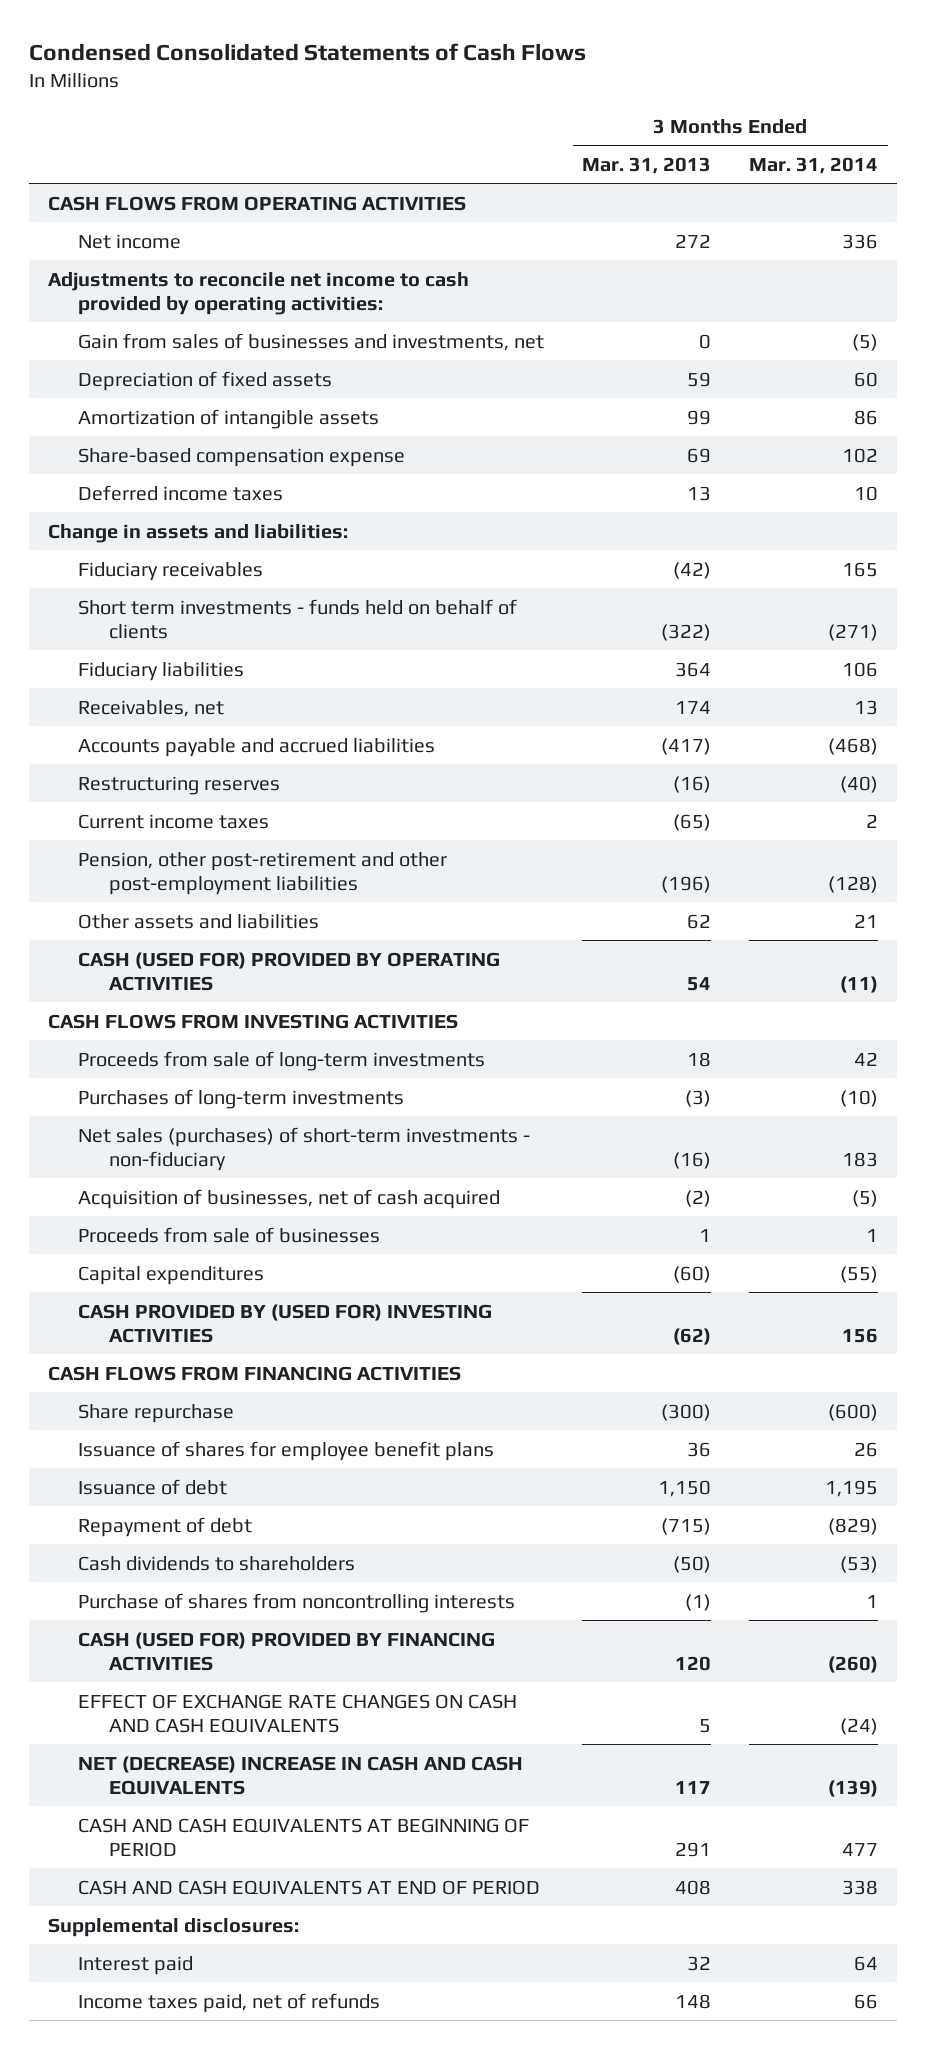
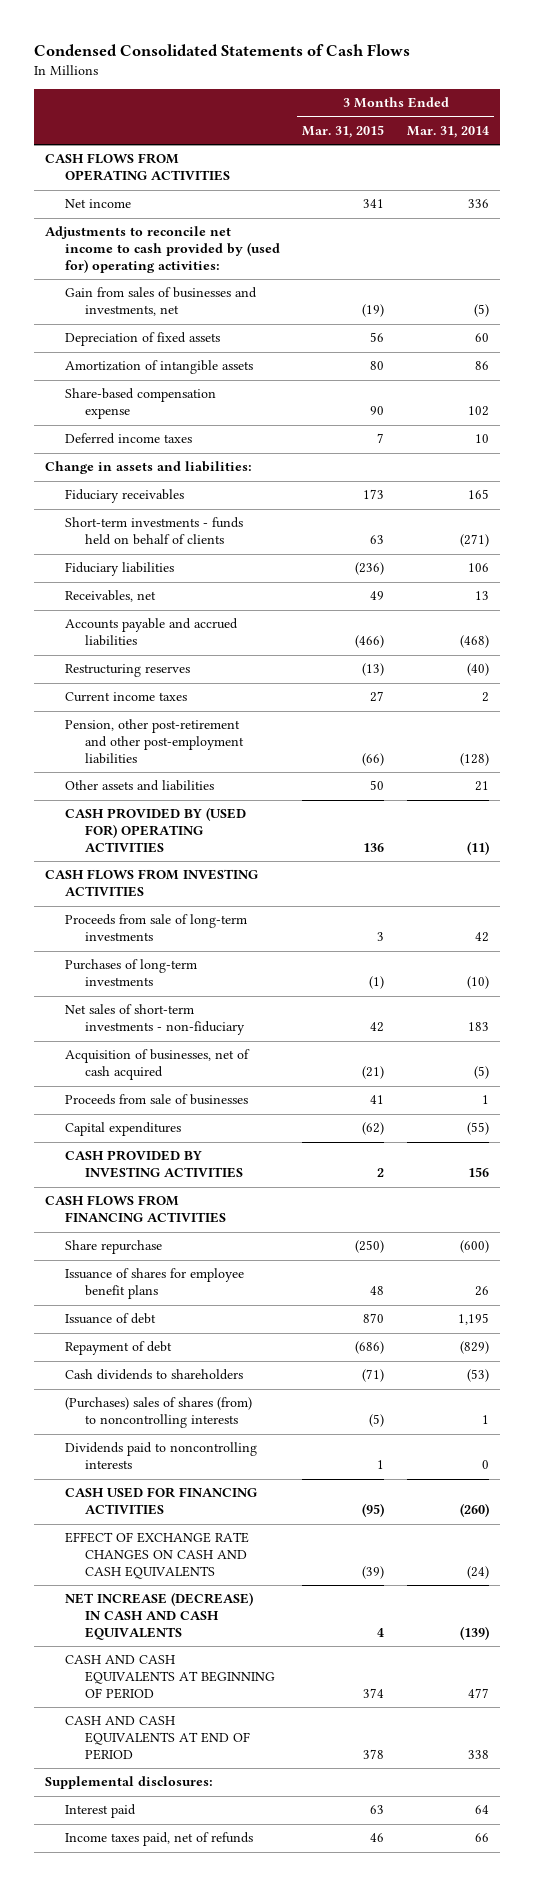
- | 3 Months Ended Mar. 31, 2013 | 3 Months Ended Mar. 31, 2014
+ | 3 Months Ended Mar. 31, 2015 | 3 Months Ended Mar. 31, 2014
- Adjustments to reconcile net income to cash provided by operating activities:
+ Adjustments to reconcile net income to cash provided by (used for) operating activities:
- Short term investments - funds held on behalf of clients | (322) | (271)
+ Short-term investments - funds held on behalf of clients | 63 | (271)
- CASH (USED FOR) PROVIDED BY OPERATING ACTIVITIES | 54 | (11)
+ CASH PROVIDED BY (USED FOR) OPERATING ACTIVITIES | 136 | (11)
- Net sales (purchases) of short-term investments - non-fiduciary | (16) | 183
+ Net sales of short-term investments - non-fiduciary | 42 | 183
- CASH PROVIDED BY (USED FOR) INVESTING ACTIVITIES | (62) | 156
+ CASH PROVIDED BY INVESTING ACTIVITIES | 2 | 156
- Purchase of shares from noncontrolling interests | (1) | 1
- CASH (USED FOR) PROVIDED BY FINANCING ACTIVITIES | 120 | (260)
+ (Purchases) sales of shares (from) to noncontrolling interests | (5) | 1
+ Dividends paid to noncontrolling interests | 1 | 0
+ CASH USED FOR FINANCING ACTIVITIES | (95) | (260)
- NET (DECREASE) INCREASE IN CASH AND CASH EQUIVALENTS | 117 | (139)
+ NET INCREASE (DECREASE) IN CASH AND CASH EQUIVALENTS | 4 | (139)

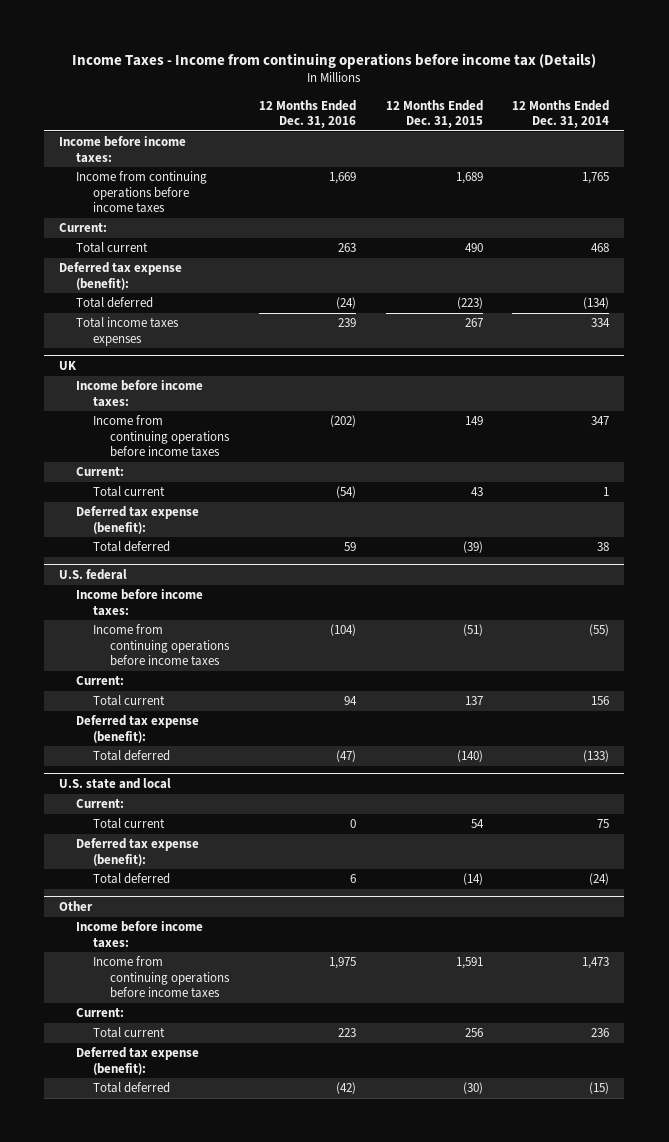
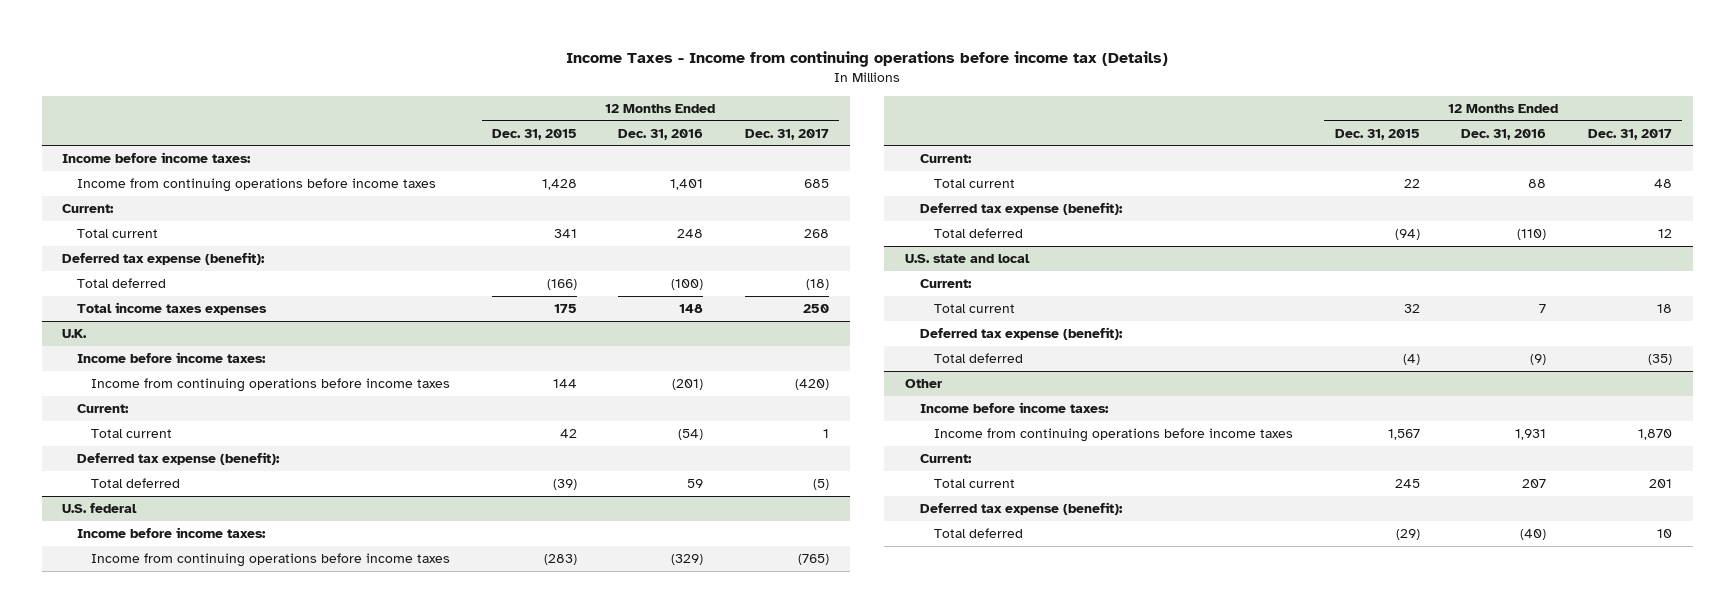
- | 12 Months Ended Dec. 31, 2016 | 12 Months Ended Dec. 31, 2015 | 12 Months Ended Dec. 31, 2014
+ | 12 Months Ended Dec. 31, 2015 | 12 Months Ended Dec. 31, 2016 | 12 Months Ended Dec. 31, 2017
- Income from continuing operations before income taxes | 1,669 | 1,689 | 1,765
+ Income from continuing operations before income taxes | 1,428 | 1,401 | 685
- Total current | 263 | 490 | 468
+ Total current | 341 | 248 | 268
- Total deferred | (24) | (223) | (134)
- Total income taxes expenses | 239 | 267 | 334
- UK
+ Total deferred | (166) | (100) | (18)
+ Total income taxes expenses | 175 | 148 | 250
+ U.K.
- Income from continuing operations before income taxes | (202) | 149 | 347
+ Income from continuing operations before income taxes | 144 | (201) | (420)
- Total current | (54) | 43 | 1
+ Total current | 42 | (54) | 1
@ U.S. federal
- Income from continuing operations before income taxes | (104) | (51) | (55)
+ Income from continuing operations before income taxes | (283) | (329) | (765)
- Total current | 94 | 137 | 156
+ Total current | 22 | 88 | 48
- Total deferred | (47) | (140) | (133)
+ Total deferred | (94) | (110) | 12
@ U.S. state and local
- Total current | 0 | 54 | 75
+ Total current | 32 | 7 | 18
- Total deferred | 6 | (14) | (24)
+ Total deferred | (4) | (9) | (35)
@ Other
- Income from continuing operations before income taxes | 1,975 | 1,591 | 1,473
+ Income from continuing operations before income taxes | 1,567 | 1,931 | 1,870
- Total current | 223 | 256 | 236
+ Total current | 245 | 207 | 201
- Total deferred | (42) | (30) | (15)
+ Total deferred | (29) | (40) | 10

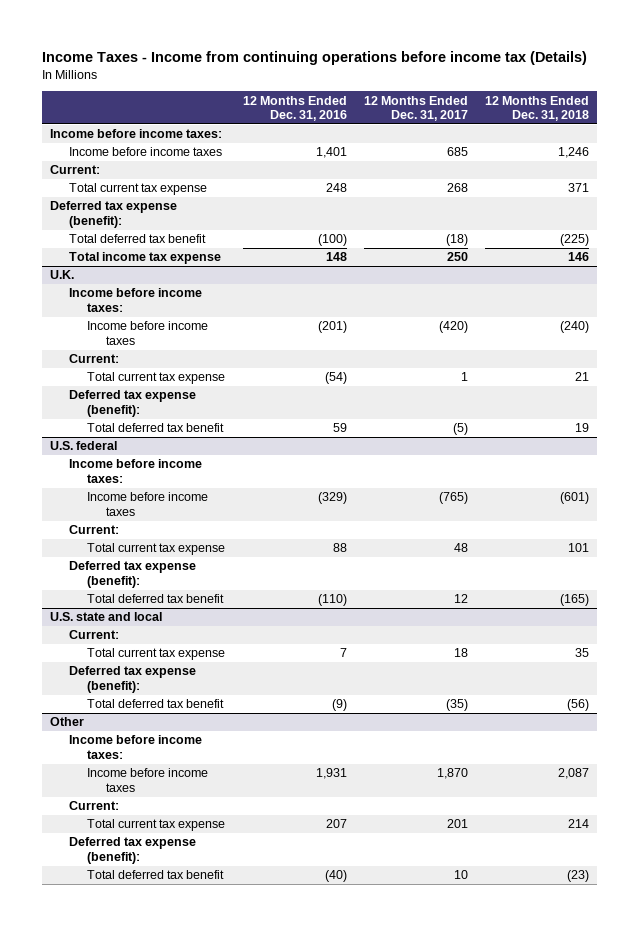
- | 12 Months Ended Dec. 31, 2015 | 12 Months Ended Dec. 31, 2016 | 12 Months Ended Dec. 31, 2017
+ | 12 Months Ended Dec. 31, 2016 | 12 Months Ended Dec. 31, 2017 | 12 Months Ended Dec. 31, 2018
- Income from continuing operations before income taxes | 1,428 | 1,401 | 685
+ Income before income taxes | 1,401 | 685 | 1,246
- Total current | 341 | 248 | 268
+ Total current tax expense | 248 | 268 | 371
- Total deferred | (166) | (100) | (18)
- Total income taxes expenses | 175 | 148 | 250
+ Total deferred tax benefit | (100) | (18) | (225)
+ Total income tax expense | 148 | 250 | 146
@ U.K.
- Income from continuing operations before income taxes | 144 | (201) | (420)
+ Income before income taxes | (201) | (420) | (240)
- Total current | 42 | (54) | 1
+ Total current tax expense | (54) | 1 | 21
- Total deferred | (39) | 59 | (5)
+ Total deferred tax benefit | 59 | (5) | 19
@ U.S. federal
- Income from continuing operations before income taxes | (283) | (329) | (765)
+ Income before income taxes | (329) | (765) | (601)
- Total current | 22 | 88 | 48
+ Total current tax expense | 88 | 48 | 101
- Total deferred | (94) | (110) | 12
+ Total deferred tax benefit | (110) | 12 | (165)
@ U.S. state and local
- Total current | 32 | 7 | 18
+ Total current tax expense | 7 | 18 | 35
- Total deferred | (4) | (9) | (35)
+ Total deferred tax benefit | (9) | (35) | (56)
@ Other
- Income from continuing operations before income taxes | 1,567 | 1,931 | 1,870
+ Income before income taxes | 1,931 | 1,870 | 2,087
- Total current | 245 | 207 | 201
+ Total current tax expense | 207 | 201 | 214
- Total deferred | (29) | (40) | 10
+ Total deferred tax benefit | (40) | 10 | (23)

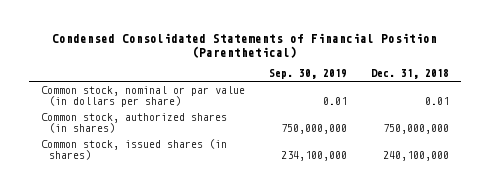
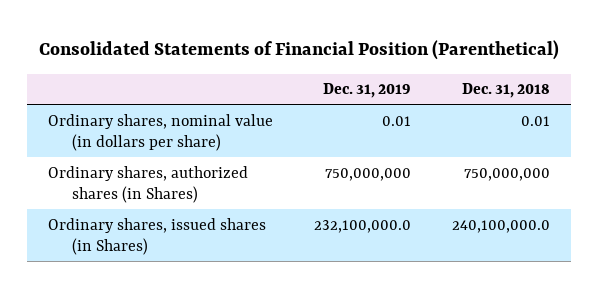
- Condensed Consolidated Statements of Financial Position (Parenthetical)
+ Consolidated Statements of Financial Position (Parenthetical)
- | Sep. 30, 2019 | Dec. 31, 2018
+ | Dec. 31, 2019 | Dec. 31, 2018
- Common stock, nominal or par value (in dollars per share) | 0.01 | 0.01
- Common stock, authorized shares (in shares) | 750,000,000 | 750,000,000
- Common stock, issued shares (in shares) | 234,100,000 | 240,100,000
+ Ordinary shares, nominal value (in dollars per share) | 0.01 | 0.01
+ Ordinary shares, authorized shares (in Shares) | 750,000,000 | 750,000,000
+ Ordinary shares, issued shares (in Shares) | 232,100,000.0 | 240,100,000.0

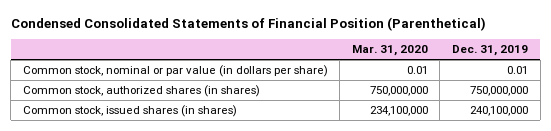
- Consolidated Statements of Financial Position (Parenthetical)
+ Condensed Consolidated Statements of Financial Position (Parenthetical)
- | Dec. 31, 2019 | Dec. 31, 2018
+ | Mar. 31, 2020 | Dec. 31, 2019
- Ordinary shares, nominal value (in dollars per share) | 0.01 | 0.01
- Ordinary shares, authorized shares (in Shares) | 750,000,000 | 750,000,000
- Ordinary shares, issued shares (in Shares) | 232,100,000.0 | 240,100,000.0
+ Common stock, nominal or par value (in dollars per share) | 0.01 | 0.01
+ Common stock, authorized shares (in shares) | 750,000,000 | 750,000,000
+ Common stock, issued shares (in shares) | 234,100,000 | 240,100,000

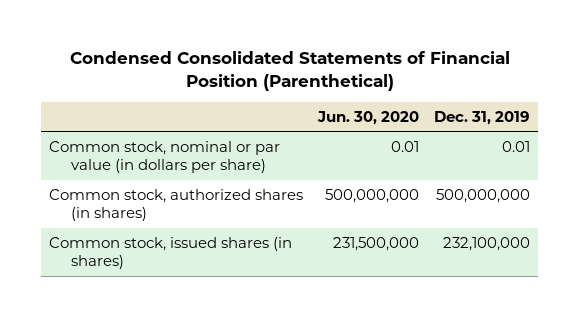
- | Mar. 31, 2020 | Dec. 31, 2019
+ | Jun. 30, 2020 | Dec. 31, 2019
- Common stock, authorized shares (in shares) | 750,000,000 | 750,000,000
- Common stock, issued shares (in shares) | 234,100,000 | 240,100,000
+ Common stock, authorized shares (in shares) | 500,000,000 | 500,000,000
+ Common stock, issued shares (in shares) | 231,500,000 | 232,100,000

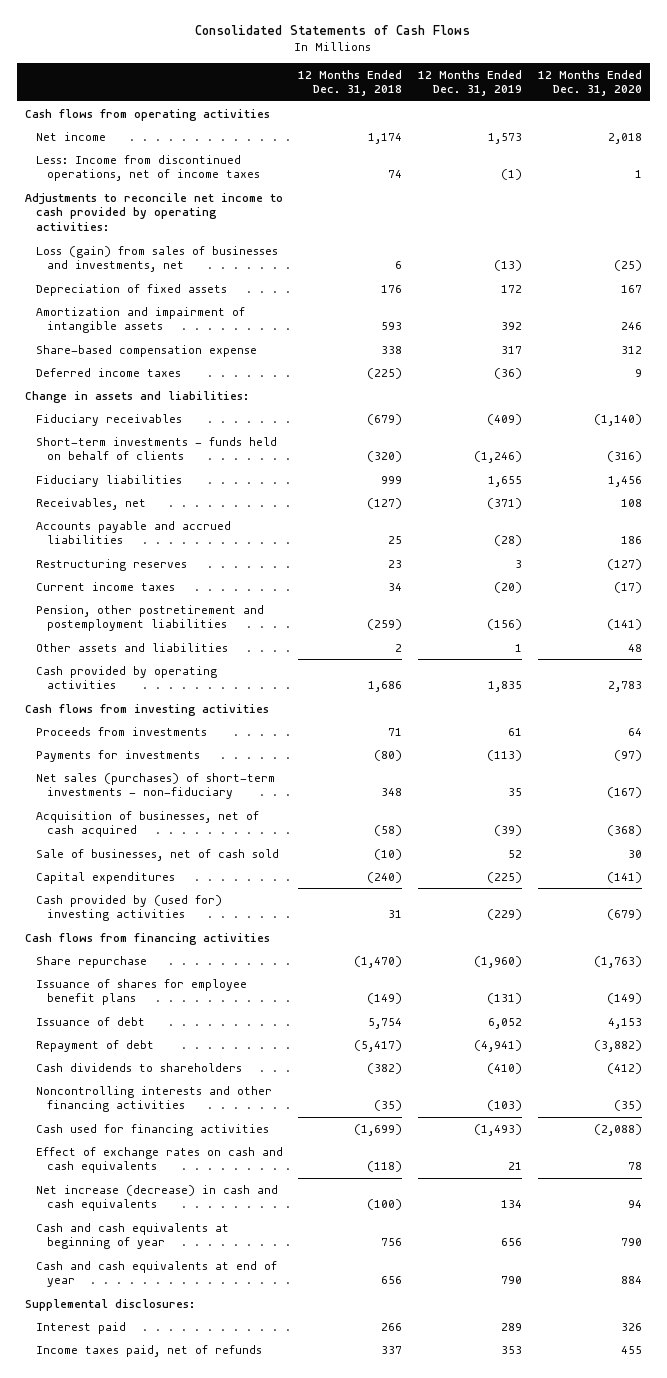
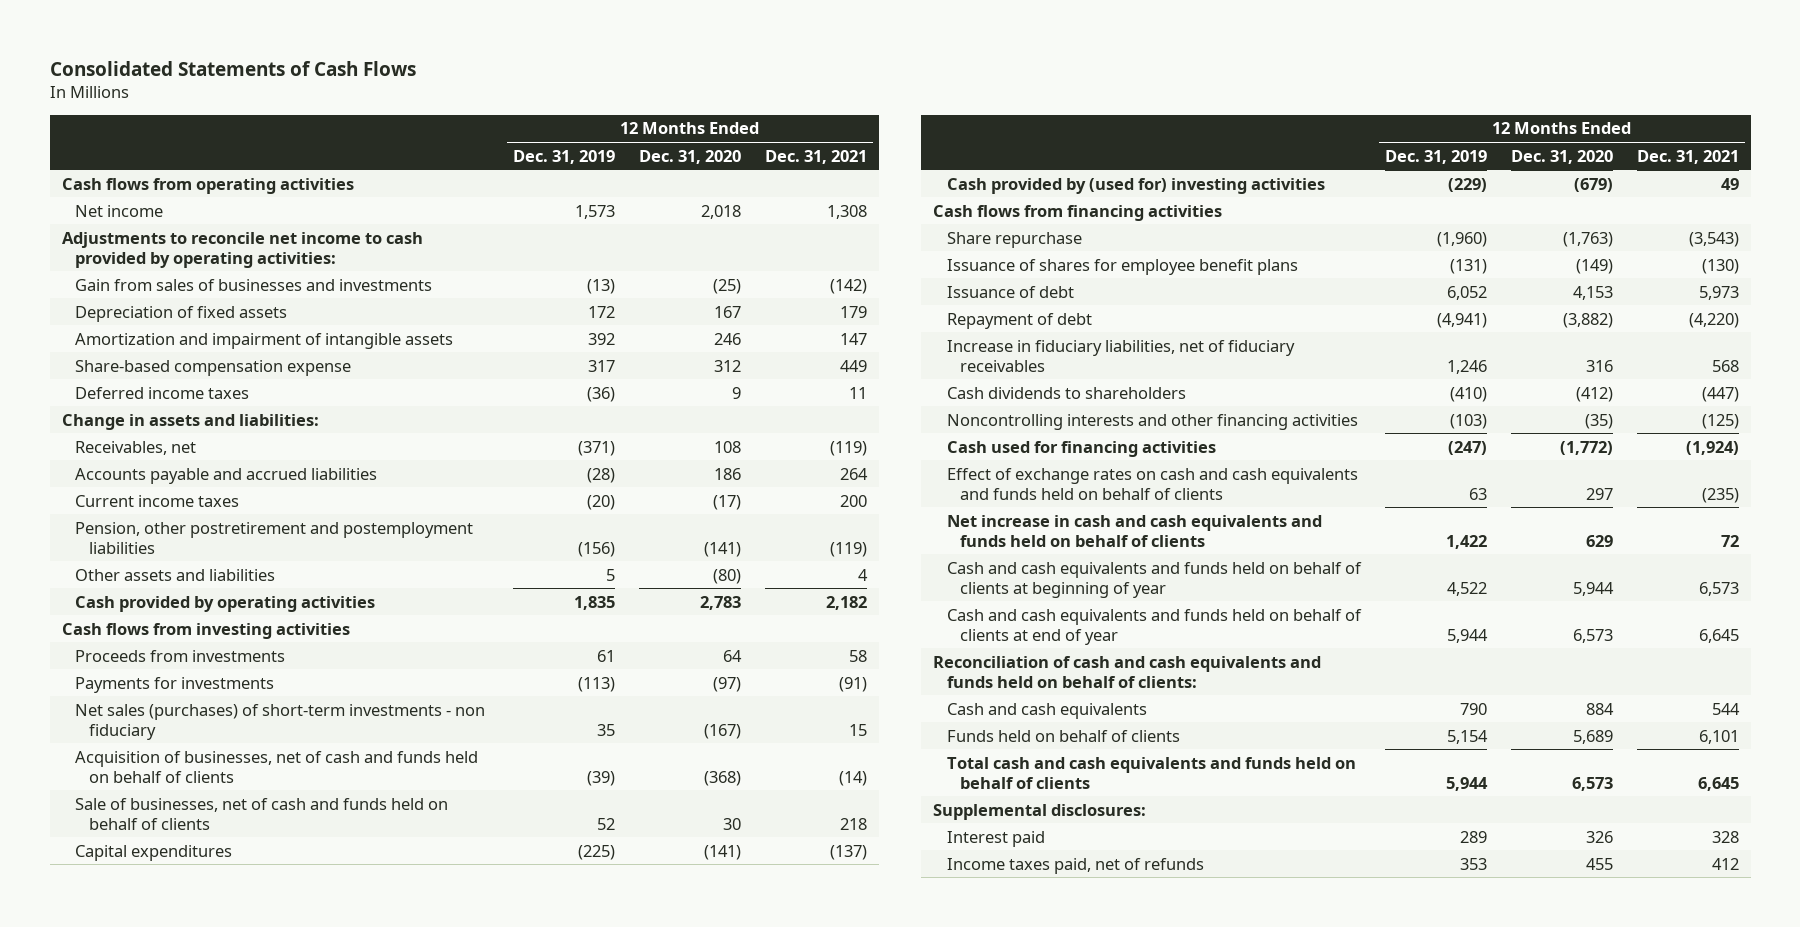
- | 12 Months Ended Dec. 31, 2018 | 12 Months Ended Dec. 31, 2019 | 12 Months Ended Dec. 31, 2020
+ | 12 Months Ended Dec. 31, 2019 | 12 Months Ended Dec. 31, 2020 | 12 Months Ended Dec. 31, 2021
- Less: Income from discontinued operations, net of income taxes | 74 | (1) | 1
- Loss (gain) from sales of businesses and investments, net | 6 | (13) | (25)
+ Gain from sales of businesses and investments | (13) | (25) | (142)
- Fiduciary receivables | (679) | (409) | (1,140)
- Short-term investments - funds held on behalf of clients | (320) | (1,246) | (316)
- Fiduciary liabilities | 999 | 1,655 | 1,456
- Restructuring reserves | 23 | 3 | (127)
- Other assets and liabilities | 2 | 1 | 48
+ Other assets and liabilities | 5 | (80) | 4
- Net sales (purchases) of short-term investments - non-fiduciary | 348 | 35 | (167)
- Acquisition of businesses, net of cash acquired | (58) | (39) | (368)
- Sale of businesses, net of cash sold | (10) | 52 | 30
+ Net sales (purchases) of short-term investments - non fiduciary | 35 | (167) | 15
+ Acquisition of businesses, net of cash and funds held on behalf of clients | (39) | (368) | (14)
+ Sale of businesses, net of cash and funds held on behalf of clients | 52 | 30 | 218
+ Increase in fiduciary liabilities, net of fiduciary receivables | 1,246 | 316 | 568
- Cash used for financing activities | (1,699) | (1,493) | (2,088)
- Effect of exchange rates on cash and cash equivalents | (118) | 21 | 78
- Net increase (decrease) in cash and cash equivalents | (100) | 134 | 94
- Cash and cash equivalents at beginning of year | 756 | 656 | 790
- Cash and cash equivalents at end of year | 656 | 790 | 884
+ Cash used for financing activities | (247) | (1,772) | (1,924)
+ Effect of exchange rates on cash and cash equivalents and funds held on behalf of clients | 63 | 297 | (235)
+ Net increase in cash and cash equivalents and funds held on behalf of clients | 1,422 | 629 | 72
+ Cash and cash equivalents and funds held on behalf of clients at beginning of year | 4,522 | 5,944 | 6,573
+ Cash and cash equivalents and funds held on behalf of clients at end of year | 5,944 | 6,573 | 6,645
+ Reconciliation of cash and cash equivalents and funds held on behalf of clients:
+ Cash and cash equivalents | 790 | 884 | 544
+ Funds held on behalf of clients | 5,154 | 5,689 | 6,101
+ Total cash and cash equivalents and funds held on behalf of clients | 5,944 | 6,573 | 6,645

